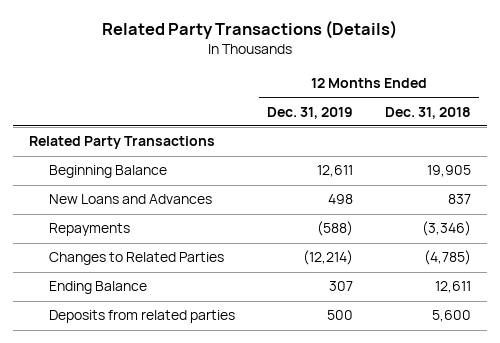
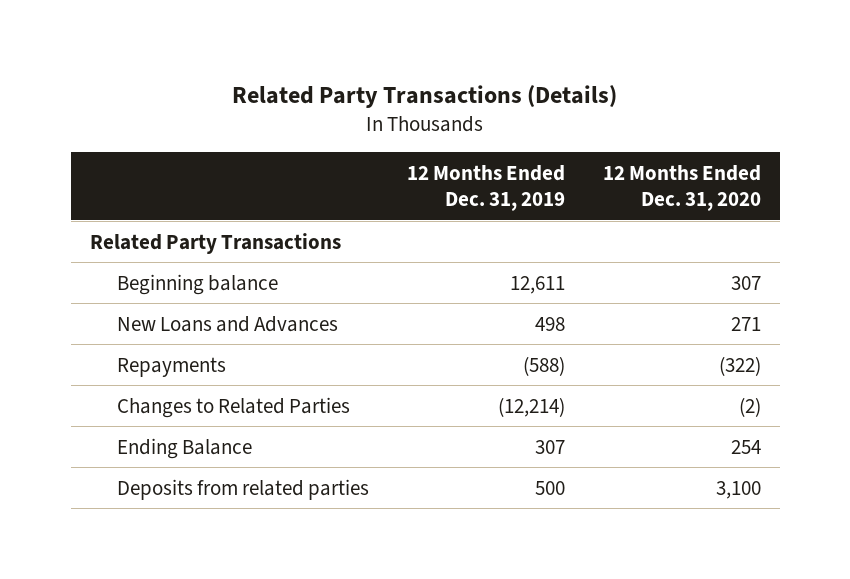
- | 12 Months Ended Dec. 31, 2019 | 12 Months Ended Dec. 31, 2018
+ | 12 Months Ended Dec. 31, 2019 | 12 Months Ended Dec. 31, 2020
- Beginning Balance | 12,611 | 19,905
+ Beginning balance | 12,611 | 307

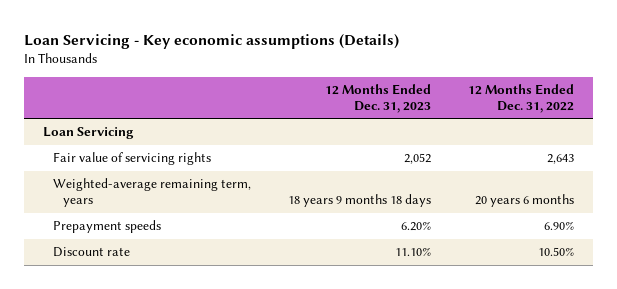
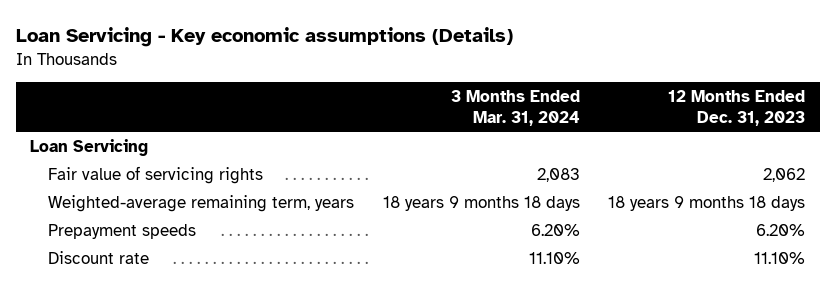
- | 12 Months Ended Dec. 31, 2023 | 12 Months Ended Dec. 31, 2022
+ | 3 Months Ended Mar. 31, 2024 | 12 Months Ended Dec. 31, 2023
- Fair value of servicing rights | 2,052 | 2,643
+ Fair value of servicing rights | 2,083 | 2,062

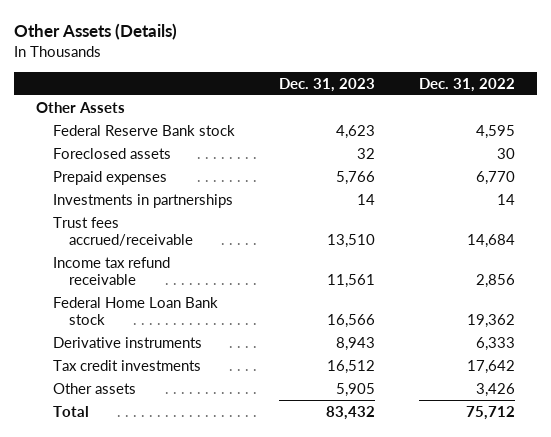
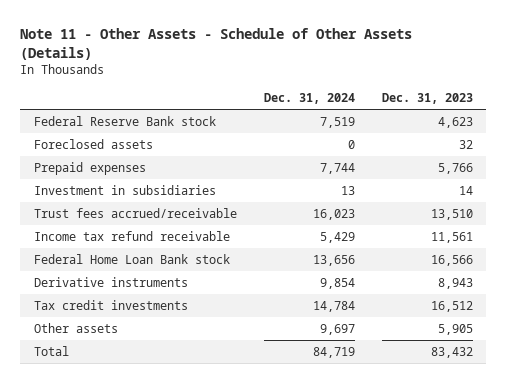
- Other Assets (Details)
+ Note 11 - Other Assets - Schedule of Other Assets (Details)
- | Dec. 31, 2023 | Dec. 31, 2022
+ | Dec. 31, 2024 | Dec. 31, 2023
- Other Assets
- Investments in partnerships | 14 | 14
+ Investment in subsidiaries | 13 | 14

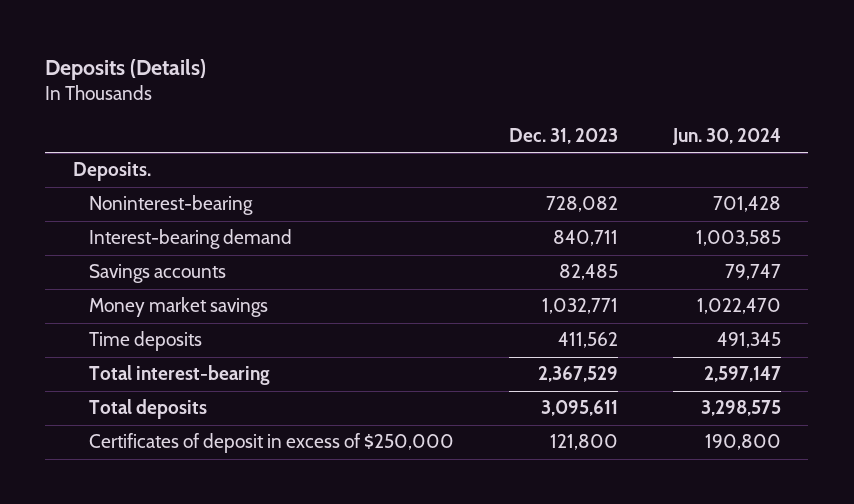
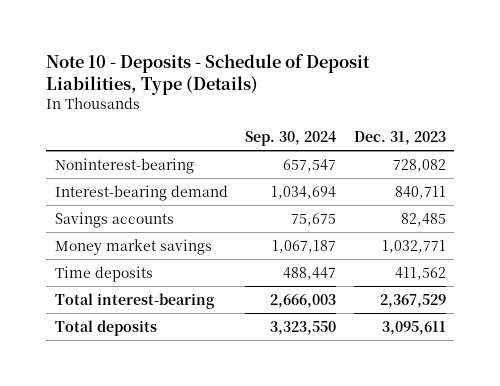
- Deposits (Details)
+ Note 10 - Deposits - Schedule of Deposit Liabilities, Type (Details)
- | Dec. 31, 2023 | Jun. 30, 2024
+ | Sep. 30, 2024 | Dec. 31, 2023
- Deposits.
- Certificates of deposit in excess of $250,000 | 121,800 | 190,800

